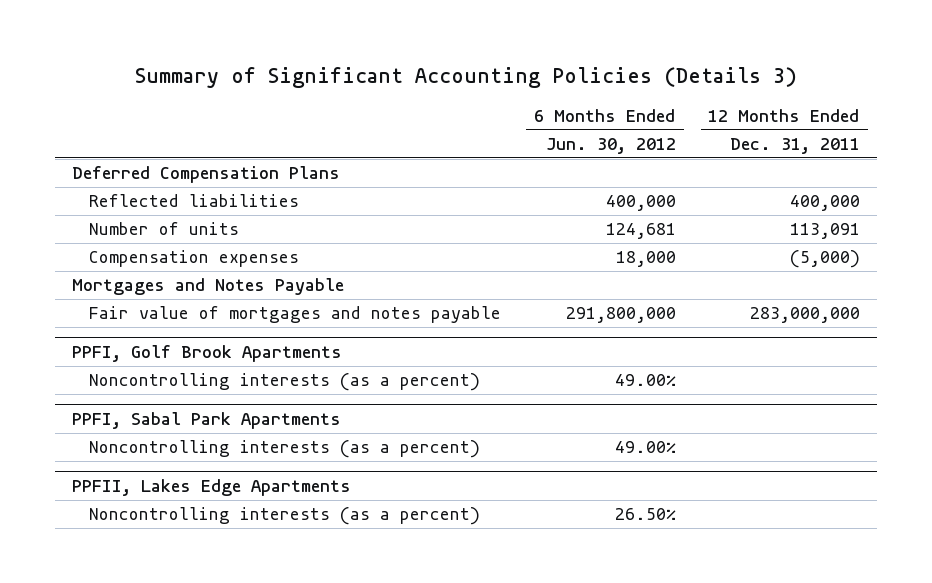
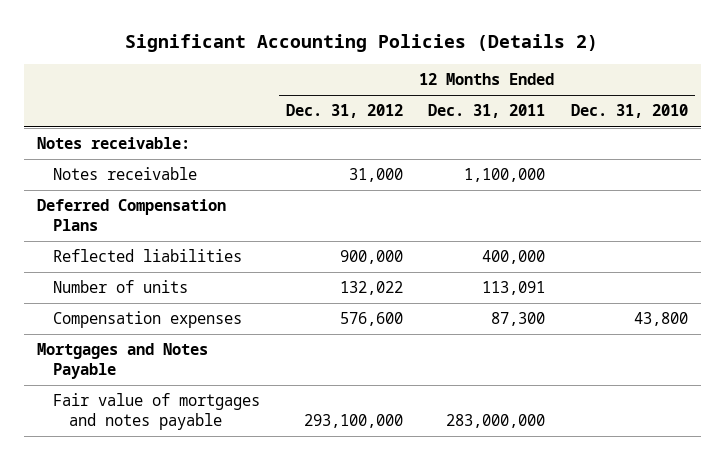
- Summary of Significant Accounting Policies (Details 3)
+ Significant Accounting Policies (Details 2)
- | 6 Months Ended Jun. 30, 2012 | 12 Months Ended Dec. 31, 2011
+ | 12 Months Ended Dec. 31, 2012 | 12 Months Ended Dec. 31, 2011 | 12 Months Ended Dec. 31, 2010
+ Notes receivable:
+ Notes receivable | 31,000 | 1,100,000 |
- Compensation expenses | 18,000 | (5,000)
+ Compensation expenses | 576,600 | 87,300 | 43,800
- PPFI, Golf Brook Apartments
- Noncontrolling interests (as a percent) | 49.00% |
- PPFI, Sabal Park Apartments
- Noncontrolling interests (as a percent) | 49.00% |
- PPFII, Lakes Edge Apartments
- Noncontrolling interests (as a percent) | 26.50% |

